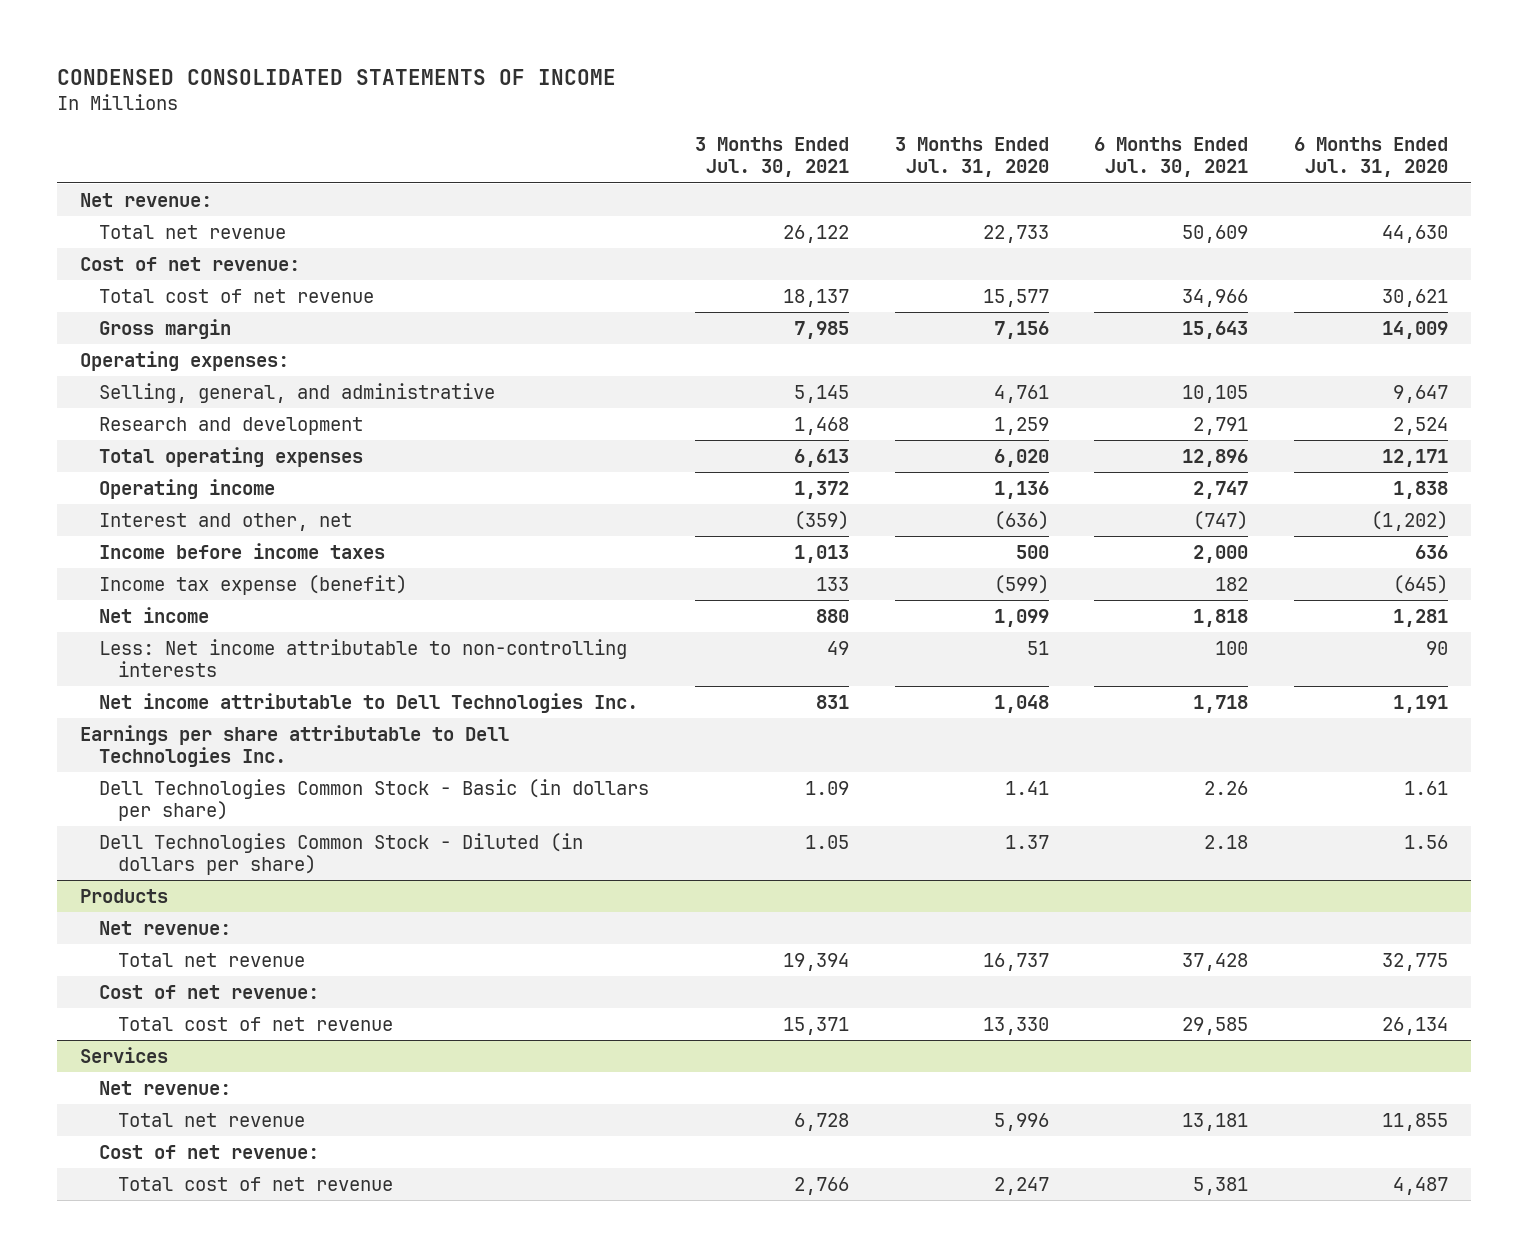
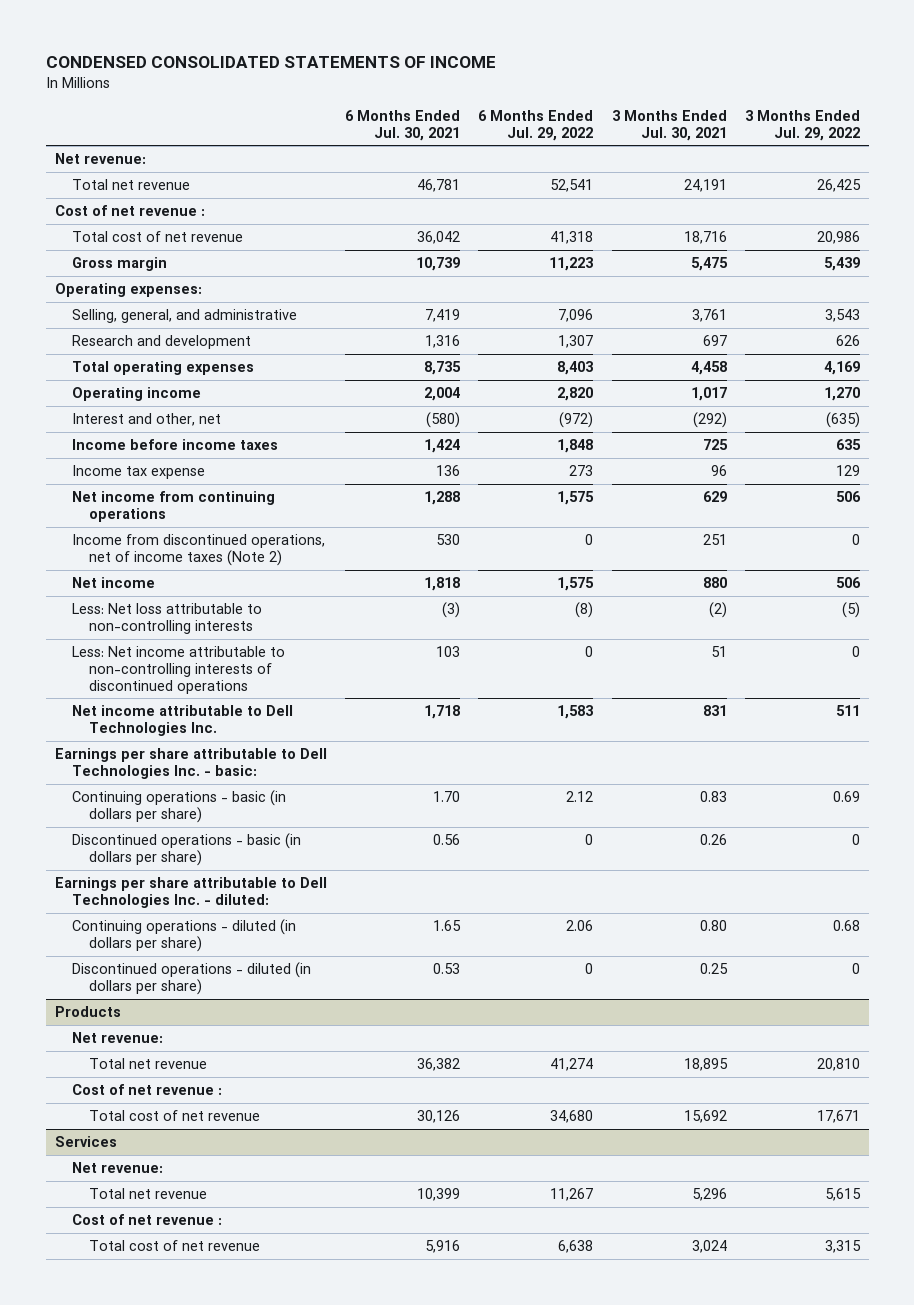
- | 3 Months Ended Jul. 30, 2021 | 3 Months Ended Jul. 31, 2020 | 6 Months Ended Jul. 30, 2021 | 6 Months Ended Jul. 31, 2020
+ | 6 Months Ended Jul. 30, 2021 | 6 Months Ended Jul. 29, 2022 | 3 Months Ended Jul. 30, 2021 | 3 Months Ended Jul. 29, 2022
- Total net revenue | 26,122 | 22,733 | 50,609 | 44,630
- Cost of net revenue:
- Total cost of net revenue | 18,137 | 15,577 | 34,966 | 30,621
- Gross margin | 7,985 | 7,156 | 15,643 | 14,009
+ Total net revenue | 46,781 | 52,541 | 24,191 | 26,425
+ Cost of net revenue :
+ Total cost of net revenue | 36,042 | 41,318 | 18,716 | 20,986
+ Gross margin | 10,739 | 11,223 | 5,475 | 5,439
- Selling, general, and administrative | 5,145 | 4,761 | 10,105 | 9,647
- Research and development | 1,468 | 1,259 | 2,791 | 2,524
- Total operating expenses | 6,613 | 6,020 | 12,896 | 12,171
- Operating income | 1,372 | 1,136 | 2,747 | 1,838
- Interest and other, net | (359) | (636) | (747) | (1,202)
- Income before income taxes | 1,013 | 500 | 2,000 | 636
- Income tax expense (benefit) | 133 | (599) | 182 | (645)
+ Selling, general, and administrative | 7,419 | 7,096 | 3,761 | 3,543
+ Research and development | 1,316 | 1,307 | 697 | 626
+ Total operating expenses | 8,735 | 8,403 | 4,458 | 4,169
+ Operating income | 2,004 | 2,820 | 1,017 | 1,270
+ Interest and other, net | (580) | (972) | (292) | (635)
+ Income before income taxes | 1,424 | 1,848 | 725 | 635
+ Income tax expense | 136 | 273 | 96 | 129
+ Net income from continuing operations | 1,288 | 1,575 | 629 | 506
+ Income from discontinued operations, net of income taxes (Note 2) | 530 | 0 | 251 | 0
- Less: Net income attributable to non-controlling interests | 49 | 51 | 100 | 90
+ Less: Net loss attributable to non-controlling interests | (3) | (8) | (2) | (5)
+ Less: Net income attributable to non-controlling interests of discontinued operations | 103 | 0 | 51 | 0
- Earnings per share attributable to Dell Technologies Inc.
- Dell Technologies Common Stock - Basic (in dollars per share) | 1.09 | 1.41 | 2.26 | 1.61
- Dell Technologies Common Stock - Diluted (in dollars per share) | 1.05 | 1.37 | 2.18 | 1.56
+ Earnings per share attributable to Dell Technologies Inc. - basic:
+ Continuing operations - basic (in dollars per share) | 1.70 | 2.12 | 0.83 | 0.69
+ Discontinued operations - basic (in dollars per share) | 0.56 | 0 | 0.26 | 0
+ Earnings per share attributable to Dell Technologies Inc. - diluted:
+ Continuing operations - diluted (in dollars per share) | 1.65 | 2.06 | 0.80 | 0.68
+ Discontinued operations - diluted (in dollars per share) | 0.53 | 0 | 0.25 | 0
@ Products
- Total net revenue | 19,394 | 16,737 | 37,428 | 32,775
- Cost of net revenue:
- Total cost of net revenue | 15,371 | 13,330 | 29,585 | 26,134
+ Total net revenue | 36,382 | 41,274 | 18,895 | 20,810
+ Cost of net revenue :
+ Total cost of net revenue | 30,126 | 34,680 | 15,692 | 17,671
@ Services
- Total net revenue | 6,728 | 5,996 | 13,181 | 11,855
- Cost of net revenue:
- Total cost of net revenue | 2,766 | 2,247 | 5,381 | 4,487
+ Total net revenue | 10,399 | 11,267 | 5,296 | 5,615
+ Cost of net revenue :
+ Total cost of net revenue | 5,916 | 6,638 | 3,024 | 3,315

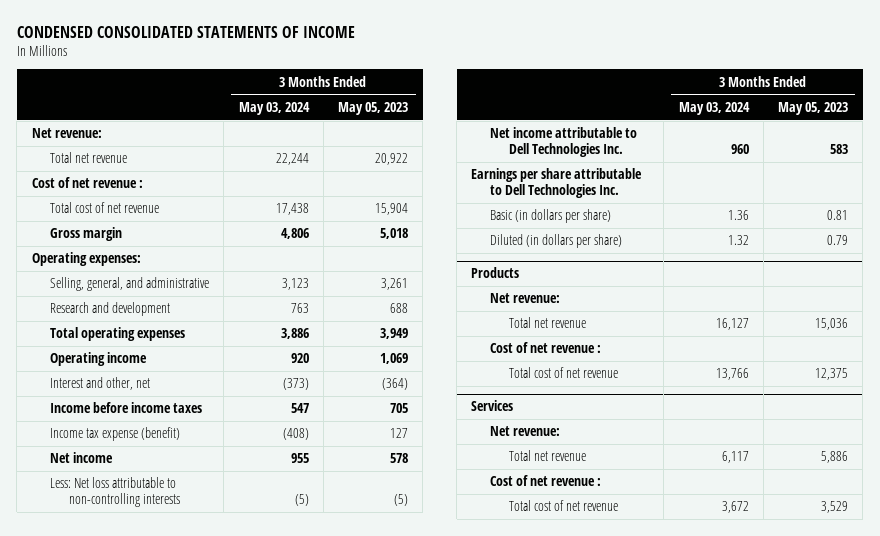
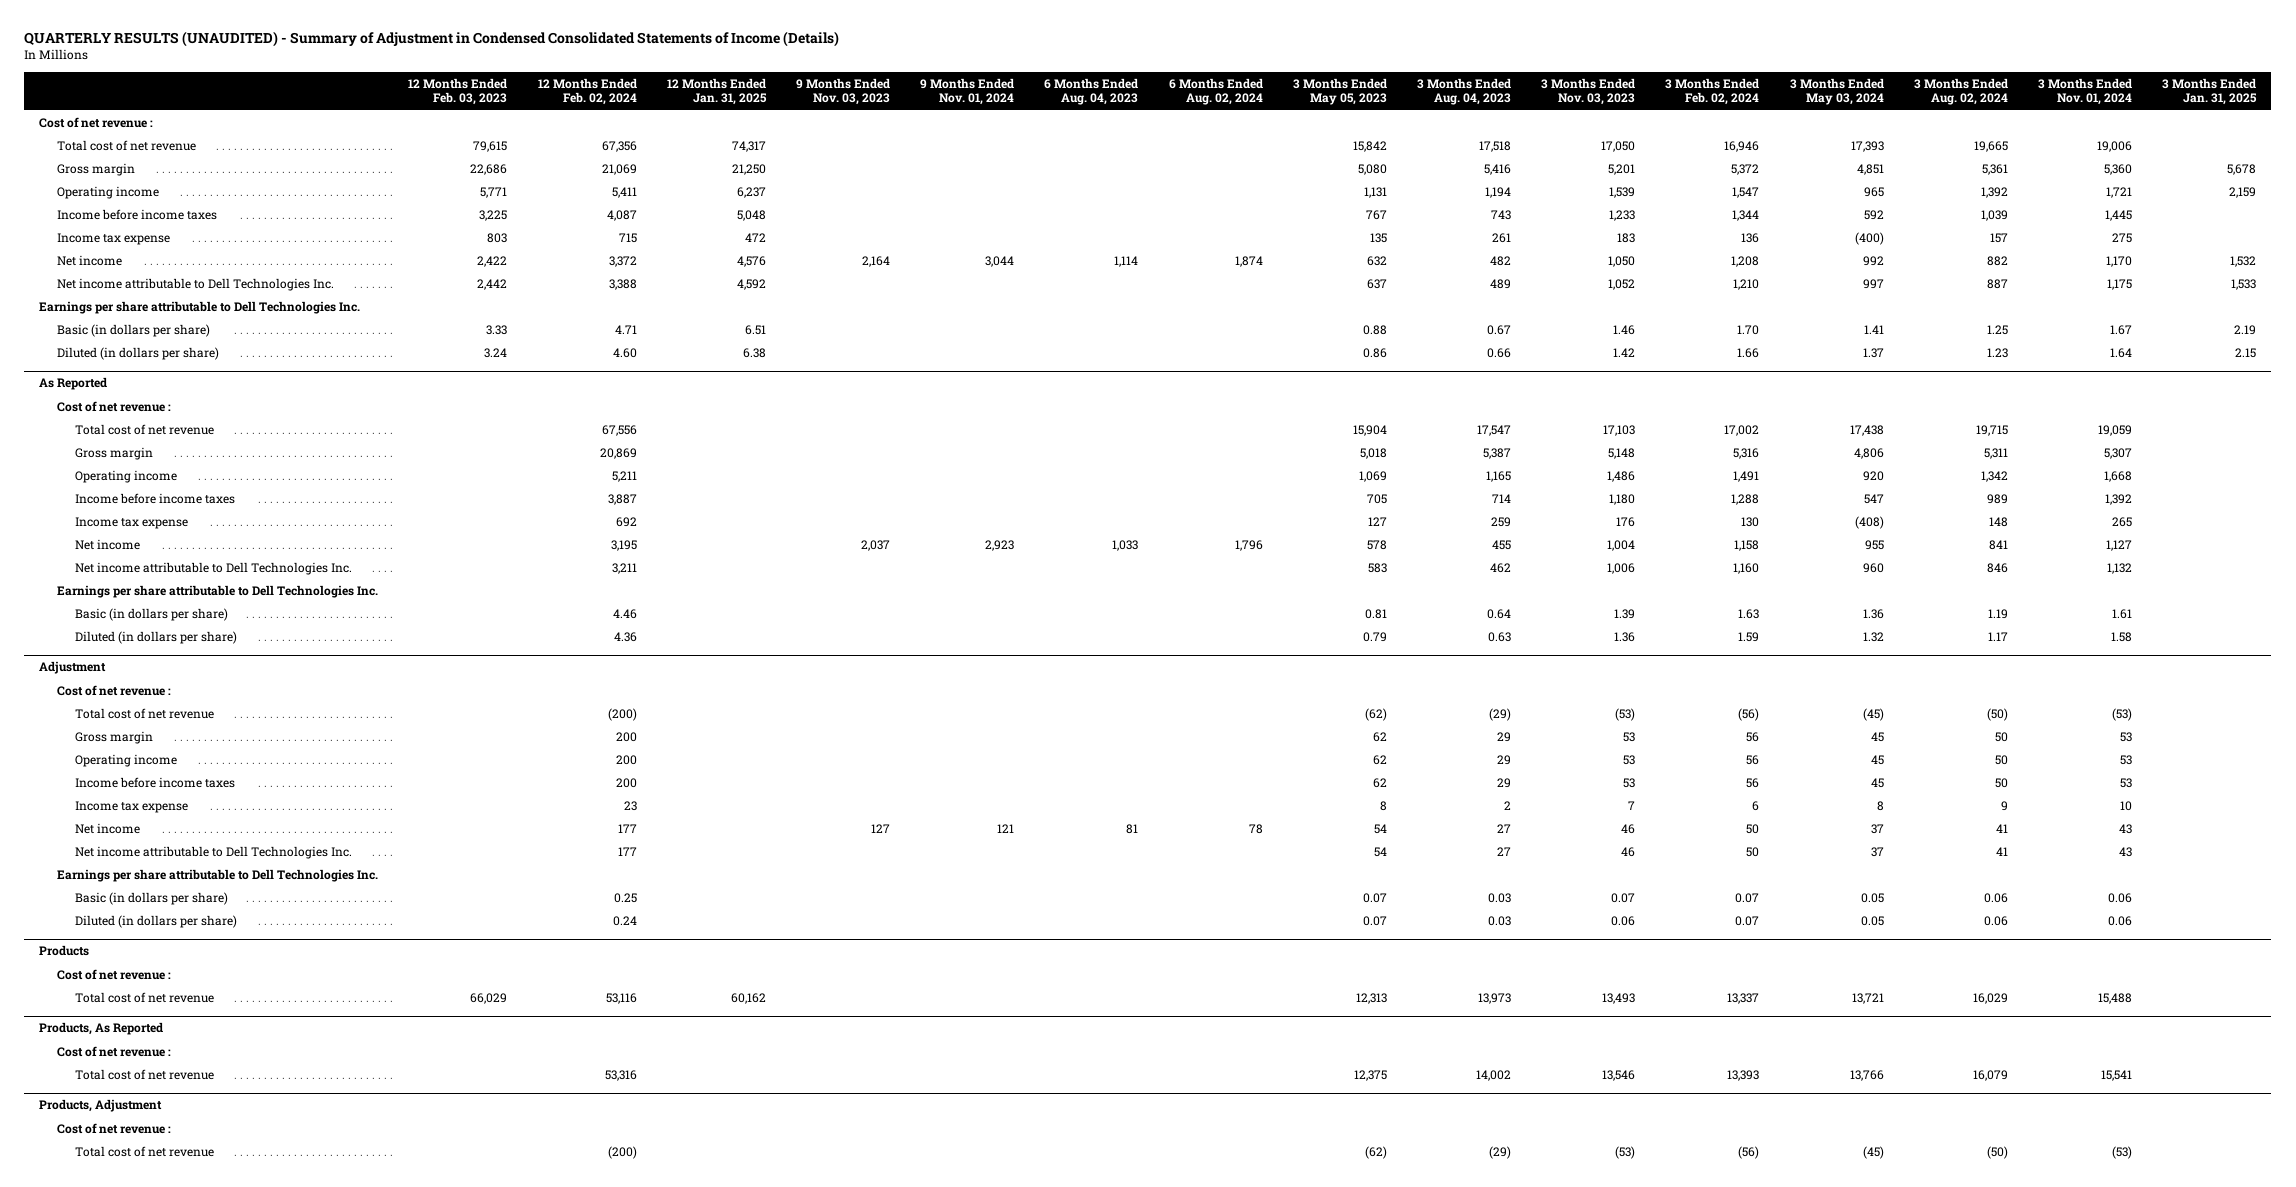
- CONDENSED CONSOLIDATED STATEMENTS OF INCOME
+ QUARTERLY RESULTS (UNAUDITED) - Summary of Adjustment in Condensed Consolidated Statements of Income (Details)
- | 3 Months Ended May 03, 2024 | 3 Months Ended May 05, 2023
+ | 12 Months Ended Feb. 03, 2023 | 12 Months Ended Feb. 02, 2024 | 12 Months Ended Jan. 31, 2025 | 9 Months Ended Nov. 03, 2023 | 9 Months Ended Nov. 01, 2024 | 6 Months Ended Aug. 04, 2023 | 6 Months Ended Aug. 02, 2024 | 3 Months Ended May 05, 2023 | 3 Months Ended Aug. 04, 2023 | 3 Months Ended Nov. 03, 2023 | 3 Months Ended Feb. 02, 2024 | 3 Months Ended May 03, 2024 | 3 Months Ended Aug. 02, 2024 | 3 Months Ended Nov. 01, 2024 | 3 Months Ended Jan. 31, 2025
- Net revenue:
- Total net revenue | 22,244 | 20,922
+ Total cost of net revenue | 79,615 | 67,356 | 74,317 | | | | | 15,842 | 17,518 | 17,050 | 16,946 | 17,393 | 19,665 | 19,006 |
+ Gross margin | 22,686 | 21,069 | 21,250 | | | | | 5,080 | 5,416 | 5,201 | 5,372 | 4,851 | 5,361 | 5,360 | 5,678
+ Operating income | 5,771 | 5,411 | 6,237 | | | | | 1,131 | 1,194 | 1,539 | 1,547 | 965 | 1,392 | 1,721 | 2,159
+ Income before income taxes | 3,225 | 4,087 | 5,048 | | | | | 767 | 743 | 1,233 | 1,344 | 592 | 1,039 | 1,445 |
+ Income tax expense | 803 | 715 | 472 | | | | | 135 | 261 | 183 | 136 | (400) | 157 | 275 |
+ Net income | 2,422 | 3,372 | 4,576 | 2,164 | 3,044 | 1,114 | 1,874 | 632 | 482 | 1,050 | 1,208 | 992 | 882 | 1,170 | 1,532
+ Net income attributable to Dell Technologies Inc. | 2,442 | 3,388 | 4,592 | | | | | 637 | 489 | 1,052 | 1,210 | 997 | 887 | 1,175 | 1,533
+ Earnings per share attributable to Dell Technologies Inc.
+ Basic (in dollars per share) | 3.33 | 4.71 | 6.51 | | | | | 0.88 | 0.67 | 1.46 | 1.70 | 1.41 | 1.25 | 1.67 | 2.19
+ Diluted (in dollars per share) | 3.24 | 4.60 | 6.38 | | | | | 0.86 | 0.66 | 1.42 | 1.66 | 1.37 | 1.23 | 1.64 | 2.15
+ As Reported
+ Cost of net revenue :
- Operating expenses:
- Selling, general, and administrative | 3,123 | 3,261
- Research and development | 763 | 688
- Total operating expenses | 3,886 | 3,949
- Interest and other, net | (373) | (364)
- Income tax expense (benefit) | (408) | 127
+ Income tax expense | | 692 | | | | | | 127 | 259 | 176 | 130 | (408) | 148 | 265 |
- Less: Net loss attributable to non-controlling interests | (5) | (5)
+ Adjustment
+ Cost of net revenue :
+ Total cost of net revenue | | (200) | | | | | | (62) | (29) | (53) | (56) | (45) | (50) | (53) |
+ Gross margin | | 200 | | | | | | 62 | 29 | 53 | 56 | 45 | 50 | 53 |
+ Operating income | | 200 | | | | | | 62 | 29 | 53 | 56 | 45 | 50 | 53 |
+ Income before income taxes | | 200 | | | | | | 62 | 29 | 53 | 56 | 45 | 50 | 53 |
+ Income tax expense | | 23 | | | | | | 8 | 2 | 7 | 6 | 8 | 9 | 10 |
+ Net income | | 177 | | 127 | 121 | 81 | 78 | 54 | 27 | 46 | 50 | 37 | 41 | 43 |
+ Net income attributable to Dell Technologies Inc. | | 177 | | | | | | 54 | 27 | 46 | 50 | 37 | 41 | 43 |
+ Earnings per share attributable to Dell Technologies Inc.
+ Basic (in dollars per share) | | 0.25 | | | | | | 0.07 | 0.03 | 0.07 | 0.07 | 0.05 | 0.06 | 0.06 |
+ Diluted (in dollars per share) | | 0.24 | | | | | | 0.07 | 0.03 | 0.06 | 0.07 | 0.05 | 0.06 | 0.06 |
@ Products
- Net revenue:
- Total net revenue | 16,127 | 15,036
+ Total cost of net revenue | 66,029 | 53,116 | 60,162 | | | | | 12,313 | 13,973 | 13,493 | 13,337 | 13,721 | 16,029 | 15,488 |
+ Products, As Reported
+ Cost of net revenue :
- Services
- Net revenue:
- Total net revenue | 6,117 | 5,886
+ Products, Adjustment
- Total cost of net revenue | 3,672 | 3,529
+ Total cost of net revenue | | (200) | | | | | | (62) | (29) | (53) | (56) | (45) | (50) | (53) |

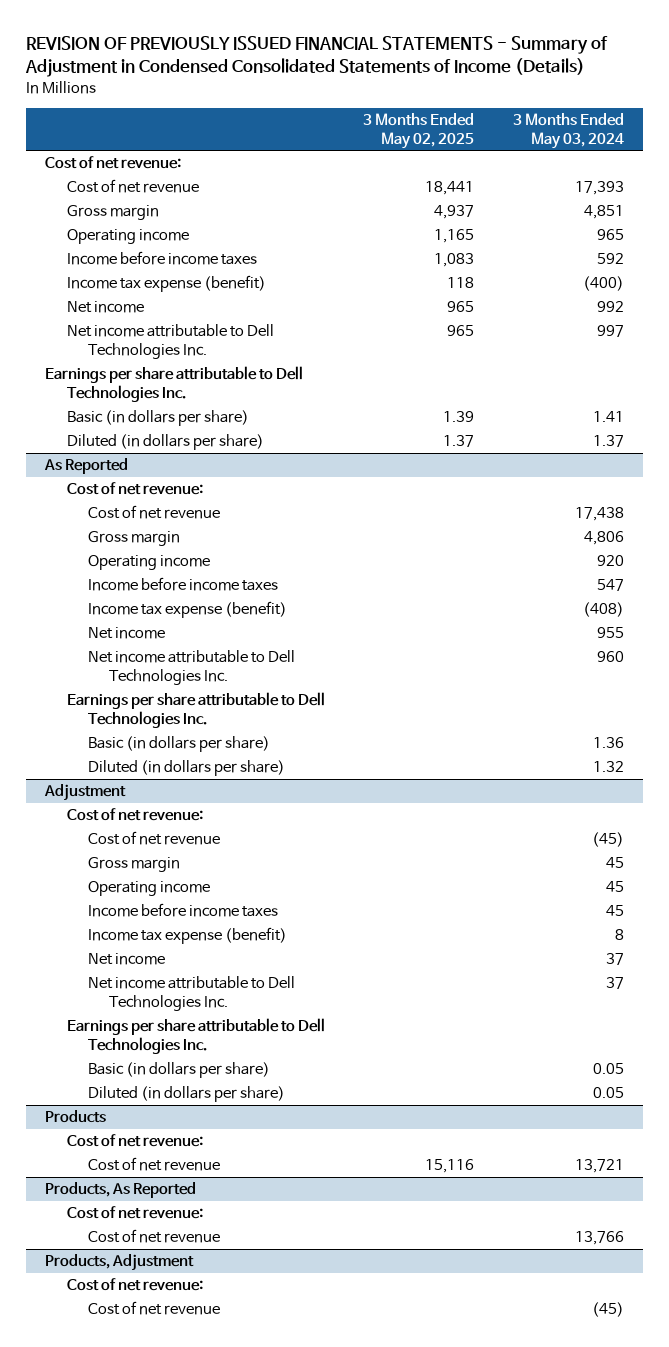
- QUARTERLY RESULTS (UNAUDITED) - Summary of Adjustment in Condensed Consolidated Statements of Income (Details)
+ REVISION OF PREVIOUSLY ISSUED FINANCIAL STATEMENTS - Summary of Adjustment in Condensed Consolidated Statements of Income (Details)
- | 12 Months Ended Feb. 03, 2023 | 12 Months Ended Feb. 02, 2024 | 12 Months Ended Jan. 31, 2025 | 9 Months Ended Nov. 03, 2023 | 9 Months Ended Nov. 01, 2024 | 6 Months Ended Aug. 04, 2023 | 6 Months Ended Aug. 02, 2024 | 3 Months Ended May 05, 2023 | 3 Months Ended Aug. 04, 2023 | 3 Months Ended Nov. 03, 2023 | 3 Months Ended Feb. 02, 2024 | 3 Months Ended May 03, 2024 | 3 Months Ended Aug. 02, 2024 | 3 Months Ended Nov. 01, 2024 | 3 Months Ended Jan. 31, 2025
+ | 3 Months Ended May 02, 2025 | 3 Months Ended May 03, 2024
- Cost of net revenue :
- Total cost of net revenue | 79,615 | 67,356 | 74,317 | | | | | 15,842 | 17,518 | 17,050 | 16,946 | 17,393 | 19,665 | 19,006 |
+ Cost of net revenue:
+ Cost of net revenue | 18,441 | 17,393
- Income tax expense | 803 | 715 | 472 | | | | | 135 | 261 | 183 | 136 | (400) | 157 | 275 |
+ Income tax expense (benefit) | 118 | (400)
@ As Reported
- Cost of net revenue :
- Total cost of net revenue | | 67,556 | | | | | | 15,904 | 17,547 | 17,103 | 17,002 | 17,438 | 19,715 | 19,059 |
+ Cost of net revenue:
+ Cost of net revenue | | 17,438
- Income tax expense | | 692 | | | | | | 127 | 259 | 176 | 130 | (408) | 148 | 265 |
+ Income tax expense (benefit) | | (408)
@ Adjustment
- Cost of net revenue :
- Total cost of net revenue | | (200) | | | | | | (62) | (29) | (53) | (56) | (45) | (50) | (53) |
+ Cost of net revenue:
+ Cost of net revenue | | (45)
- Income tax expense | | 23 | | | | | | 8 | 2 | 7 | 6 | 8 | 9 | 10 |
+ Income tax expense (benefit) | | 8
@ Products
- Cost of net revenue :
- Total cost of net revenue | 66,029 | 53,116 | 60,162 | | | | | 12,313 | 13,973 | 13,493 | 13,337 | 13,721 | 16,029 | 15,488 |
+ Cost of net revenue:
+ Cost of net revenue | 15,116 | 13,721
@ Products, As Reported
- Cost of net revenue :
- Total cost of net revenue | | 53,316 | | | | | | 12,375 | 14,002 | 13,546 | 13,393 | 13,766 | 16,079 | 15,541 |
+ Cost of net revenue:
+ Cost of net revenue | | 13,766
@ Products, Adjustment
- Cost of net revenue :
- Total cost of net revenue | | (200) | | | | | | (62) | (29) | (53) | (56) | (45) | (50) | (53) |
+ Cost of net revenue:
+ Cost of net revenue | | (45)

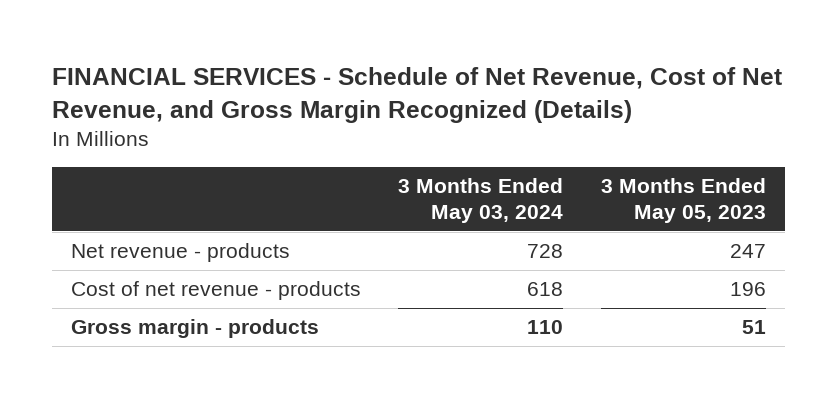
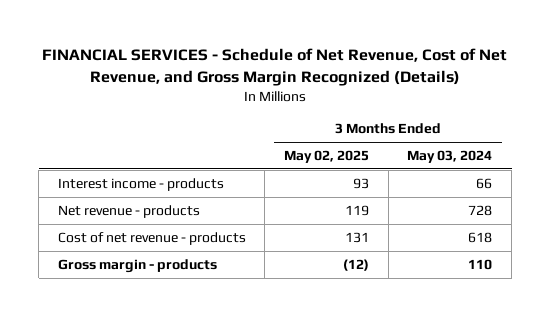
- | 3 Months Ended May 03, 2024 | 3 Months Ended May 05, 2023
+ | 3 Months Ended May 02, 2025 | 3 Months Ended May 03, 2024
+ Interest income - products | 93 | 66

